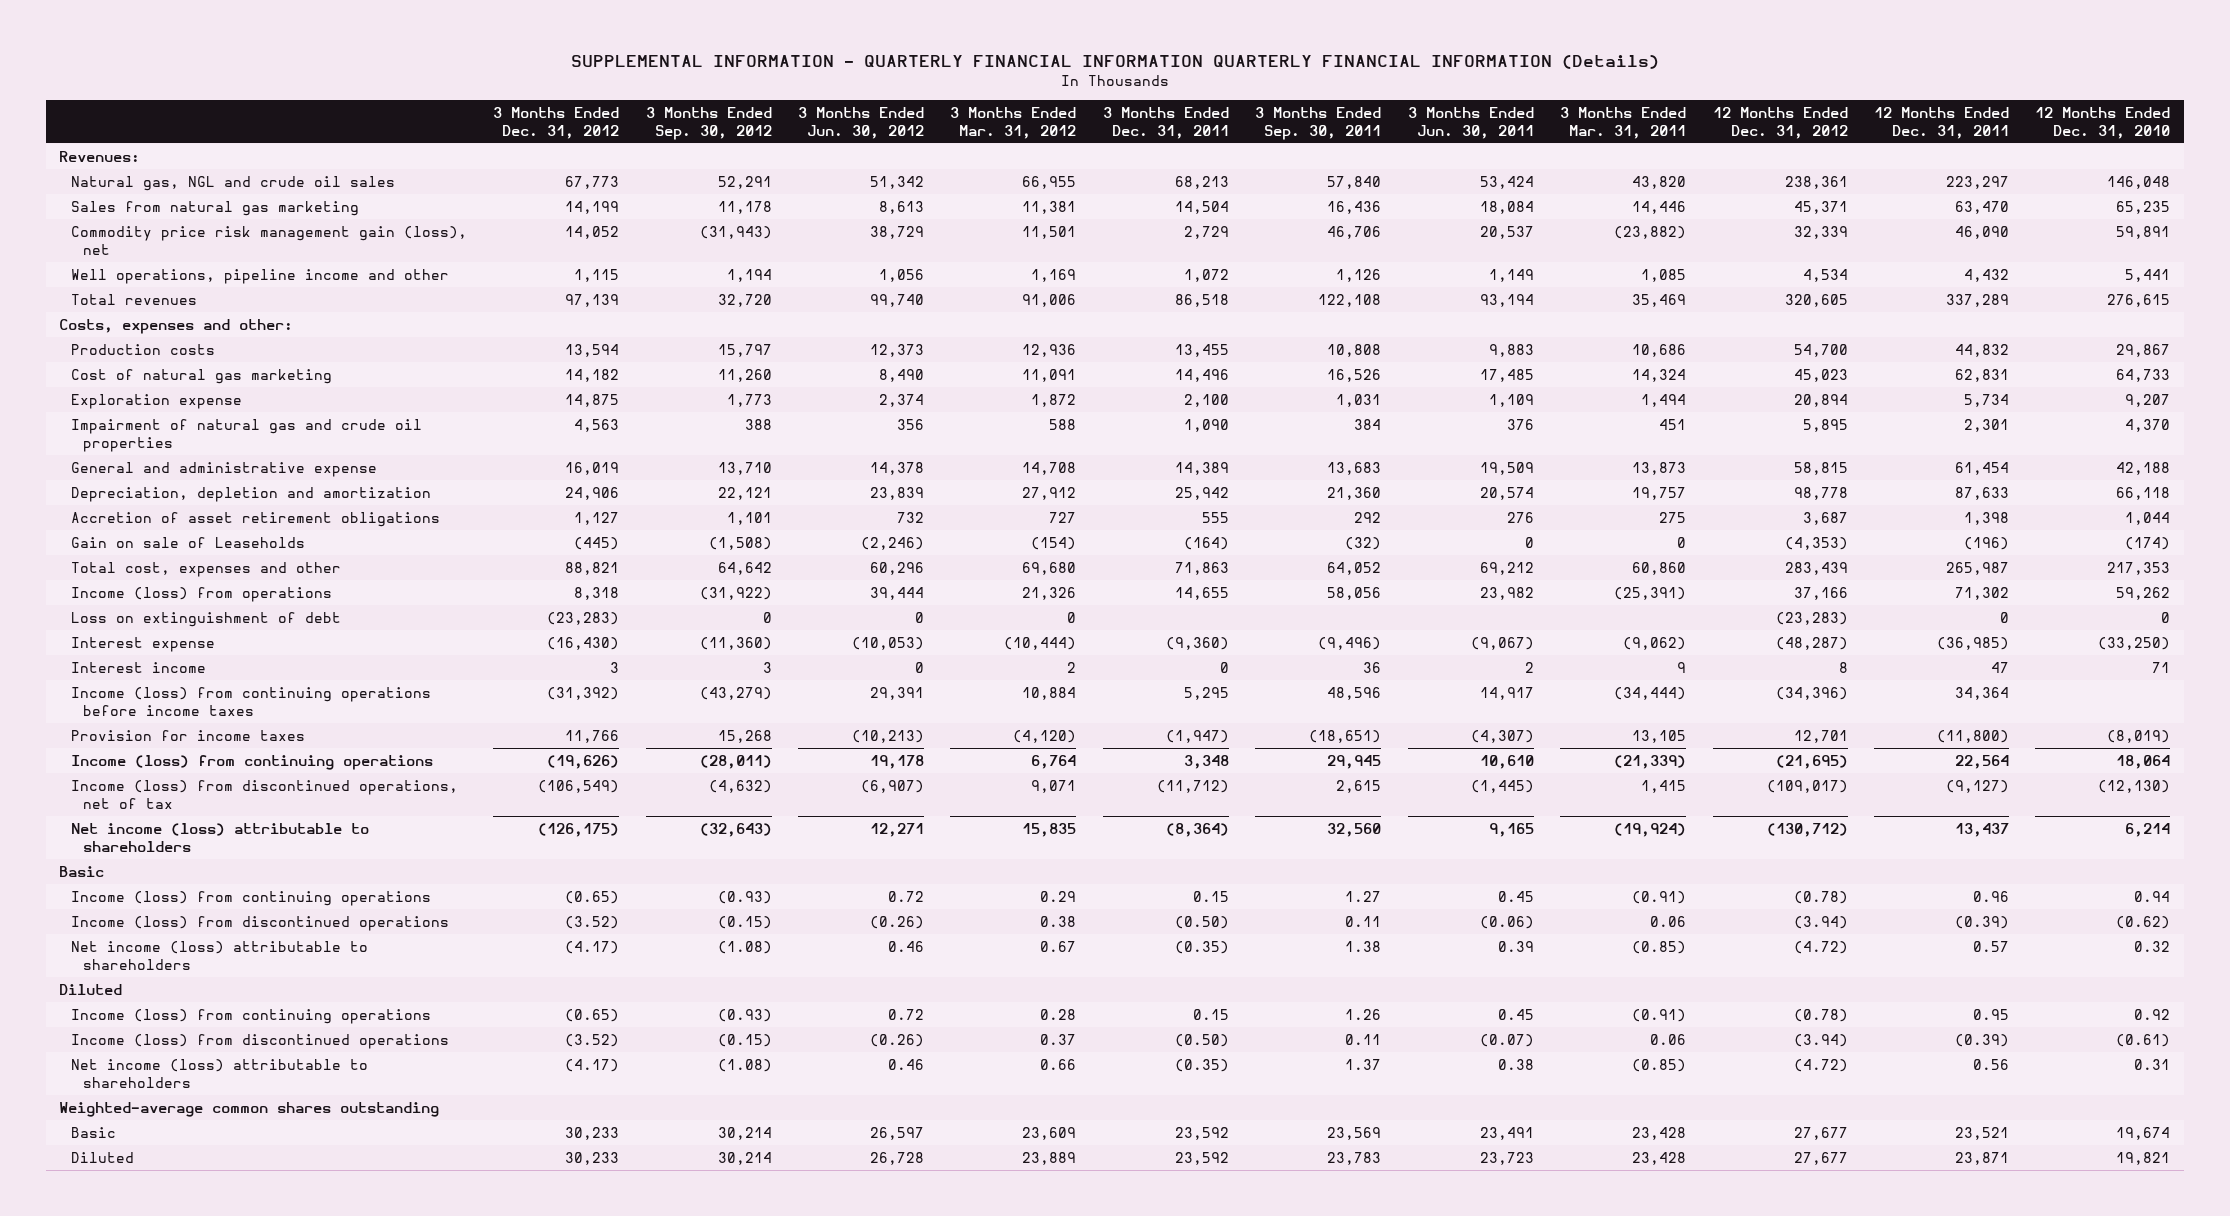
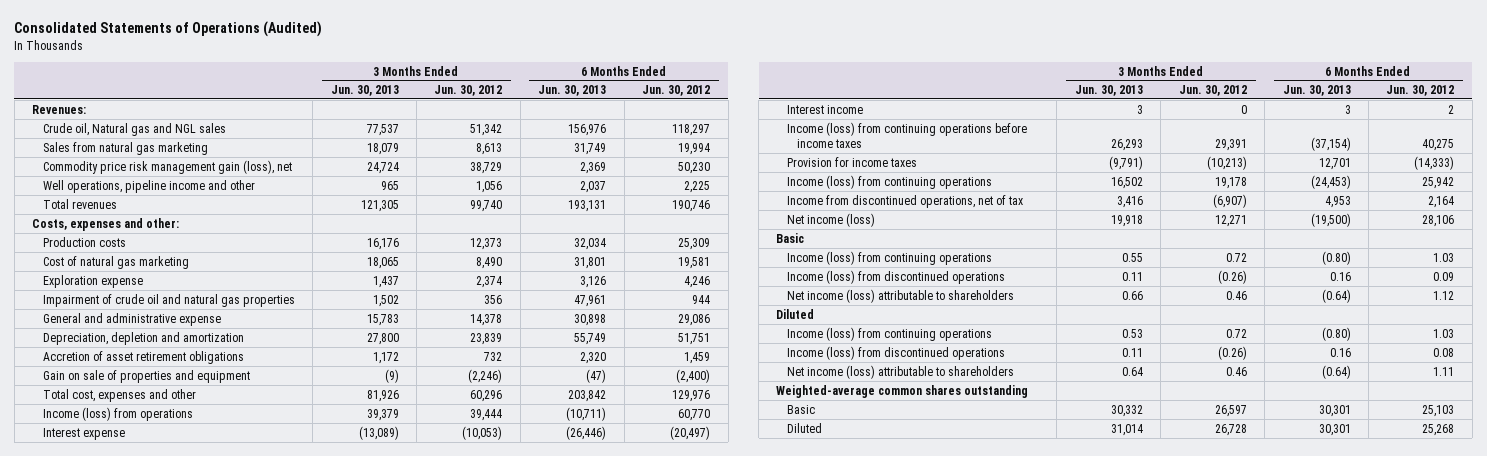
- SUPPLEMENTAL INFORMATION - QUARTERLY FINANCIAL INFORMATION QUARTERLY FINANCIAL INFORMATION (Details)
+ Consolidated Statements of Operations (Audited)
- | 3 Months Ended Dec. 31, 2012 | 3 Months Ended Sep. 30, 2012 | 3 Months Ended Jun. 30, 2012 | 3 Months Ended Mar. 31, 2012 | 3 Months Ended Dec. 31, 2011 | 3 Months Ended Sep. 30, 2011 | 3 Months Ended Jun. 30, 2011 | 3 Months Ended Mar. 31, 2011 | 12 Months Ended Dec. 31, 2012 | 12 Months Ended Dec. 31, 2011 | 12 Months Ended Dec. 31, 2010
+ | 3 Months Ended Jun. 30, 2013 | 3 Months Ended Jun. 30, 2012 | 6 Months Ended Jun. 30, 2013 | 6 Months Ended Jun. 30, 2012
- Natural gas, NGL and crude oil sales | 67,773 | 52,291 | 51,342 | 66,955 | 68,213 | 57,840 | 53,424 | 43,820 | 238,361 | 223,297 | 146,048
+ Crude oil, Natural gas and NGL sales | 77,537 | 51,342 | 156,976 | 118,297
- Impairment of natural gas and crude oil properties | 4,563 | 388 | 356 | 588 | 1,090 | 384 | 376 | 451 | 5,895 | 2,301 | 4,370
+ Impairment of crude oil and natural gas properties | 1,502 | 356 | 47,961 | 944
- Gain on sale of Leaseholds | (445) | (1,508) | (2,246) | (154) | (164) | (32) | 0 | 0 | (4,353) | (196) | (174)
+ Gain on sale of properties and equipment | (9) | (2,246) | (47) | (2,400)
- Loss on extinguishment of debt | (23,283) | 0 | 0 | 0 | | | | | (23,283) | 0 | 0
- Income (loss) from discontinued operations, net of tax | (106,549) | (4,632) | (6,907) | 9,071 | (11,712) | 2,615 | (1,445) | 1,415 | (109,017) | (9,127) | (12,130)
- Net income (loss) attributable to shareholders | (126,175) | (32,643) | 12,271 | 15,835 | (8,364) | 32,560 | 9,165 | (19,924) | (130,712) | 13,437 | 6,214
+ Income from discontinued operations, net of tax | 3,416 | (6,907) | 4,953 | 2,164
+ Net income (loss) | 19,918 | 12,271 | (19,500) | 28,106

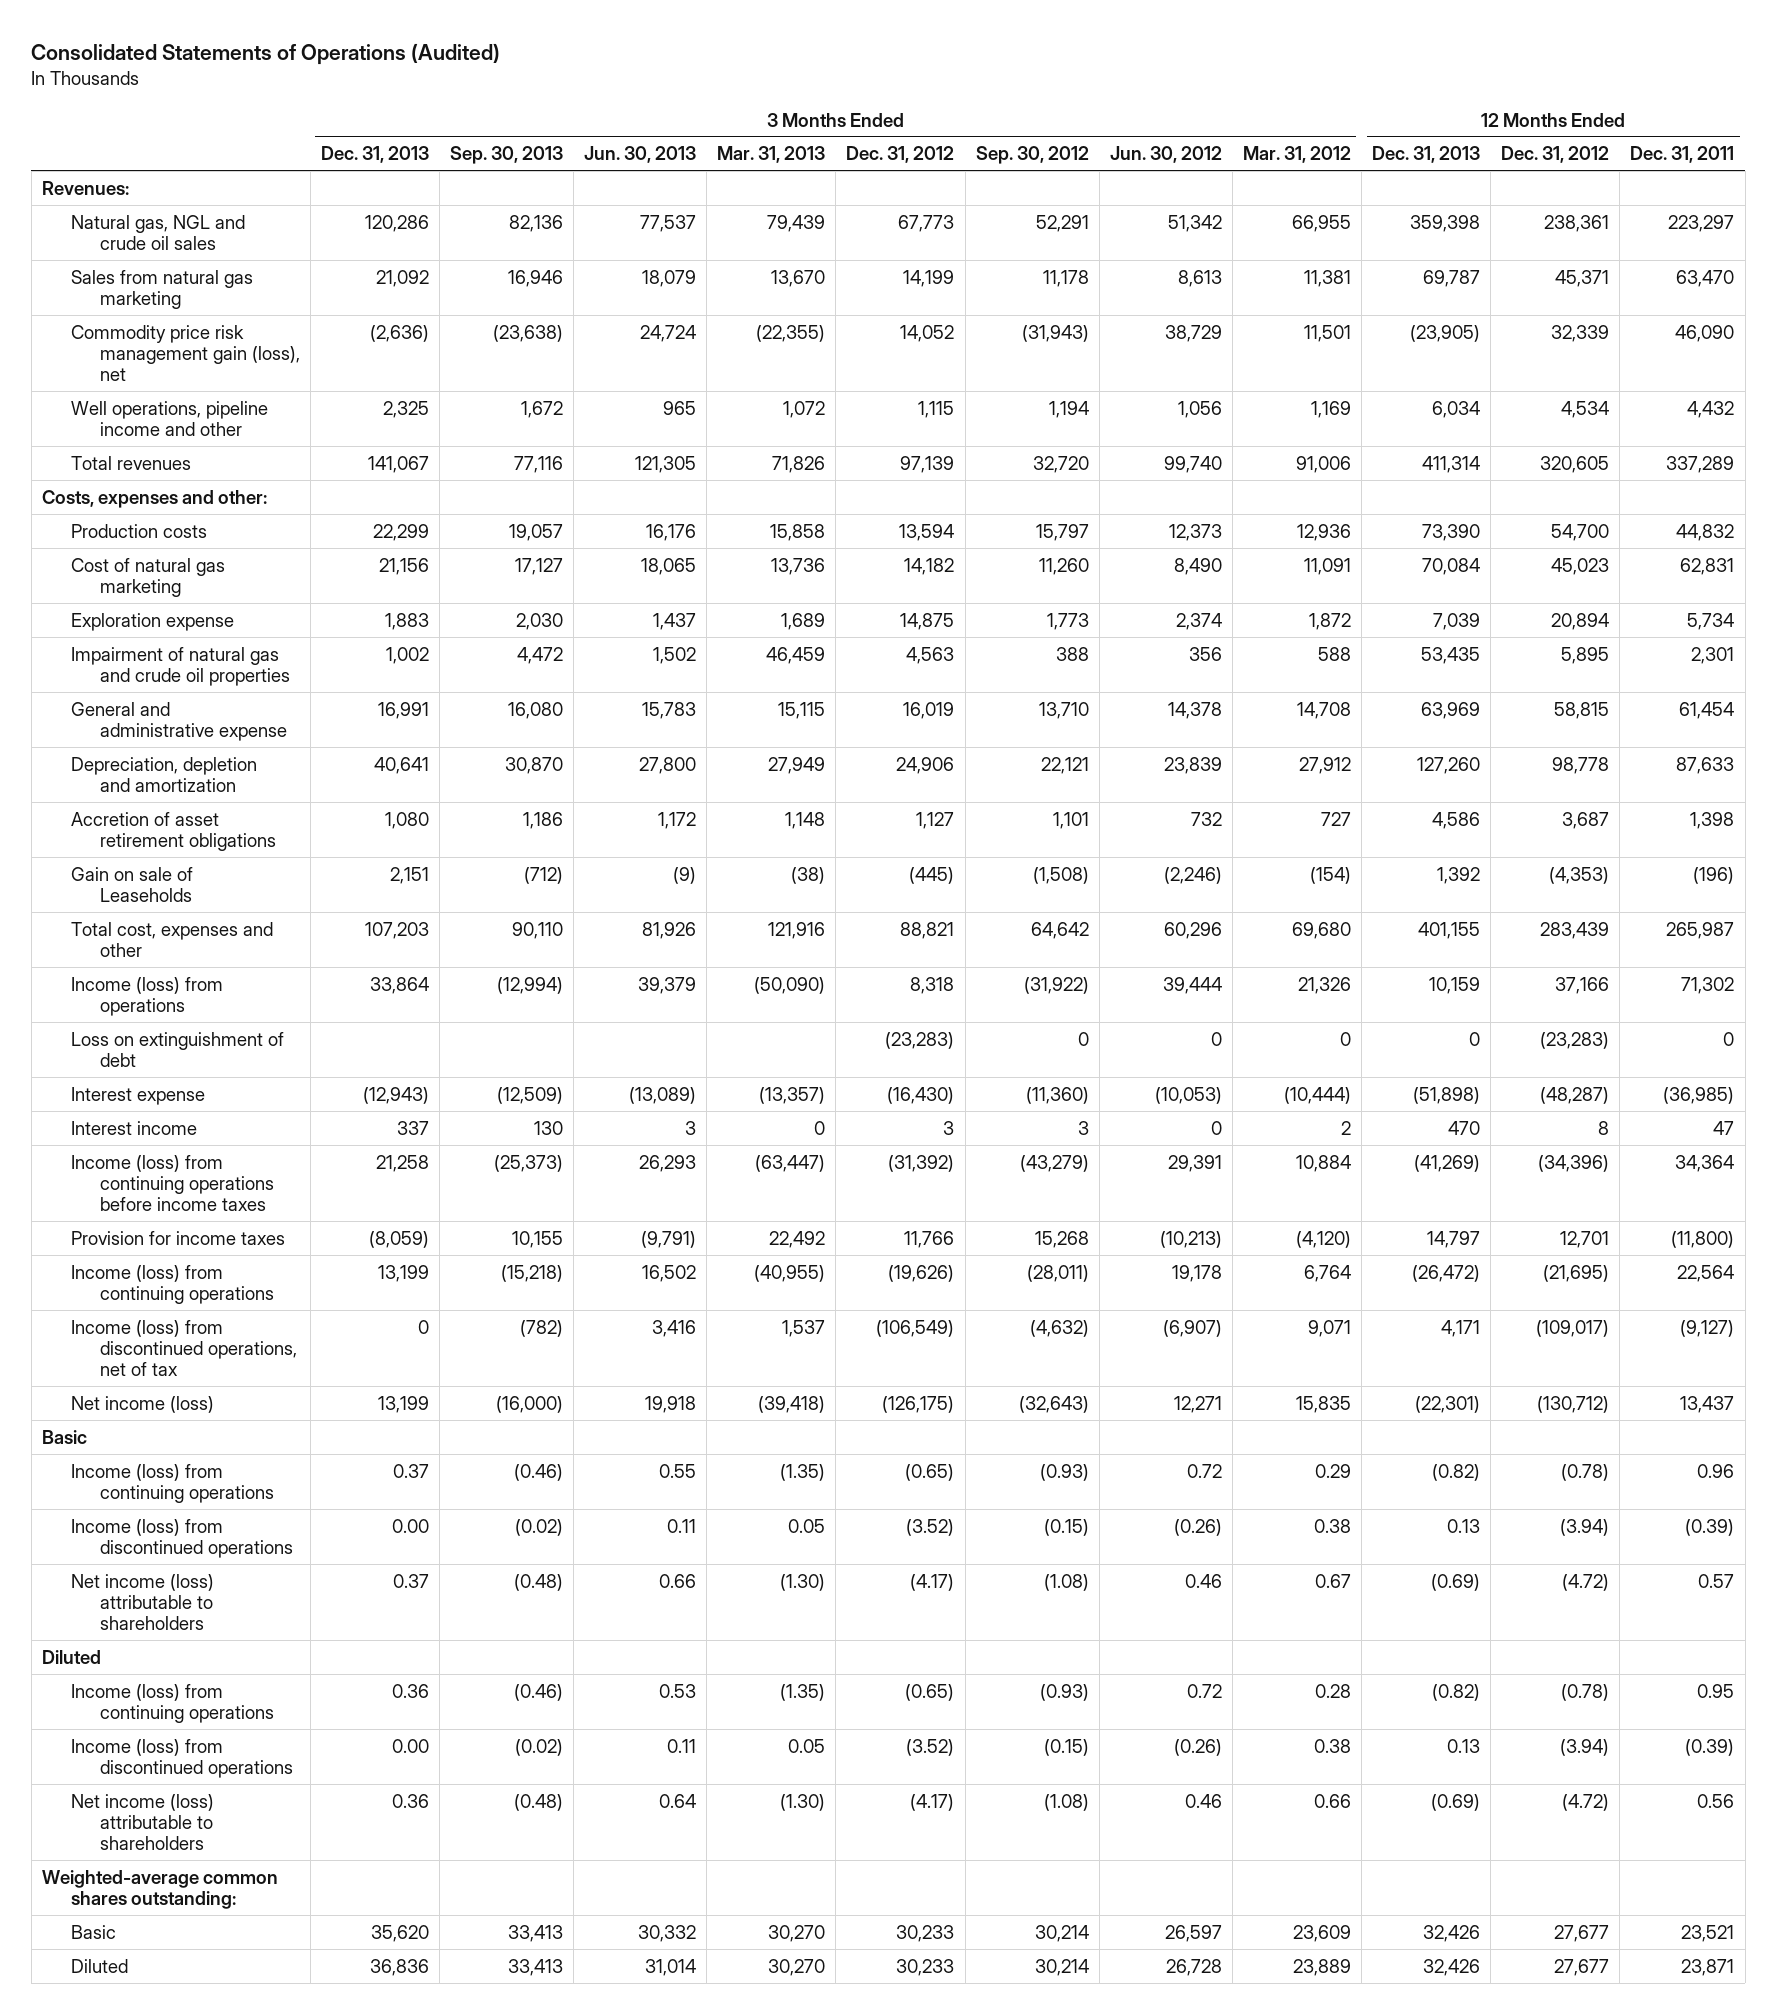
- | 3 Months Ended Jun. 30, 2013 | 3 Months Ended Jun. 30, 2012 | 6 Months Ended Jun. 30, 2013 | 6 Months Ended Jun. 30, 2012
+ | 3 Months Ended Dec. 31, 2013 | 3 Months Ended Sep. 30, 2013 | 3 Months Ended Jun. 30, 2013 | 3 Months Ended Mar. 31, 2013 | 3 Months Ended Dec. 31, 2012 | 3 Months Ended Sep. 30, 2012 | 3 Months Ended Jun. 30, 2012 | 3 Months Ended Mar. 31, 2012 | 12 Months Ended Dec. 31, 2013 | 12 Months Ended Dec. 31, 2012 | 12 Months Ended Dec. 31, 2011
- Crude oil, Natural gas and NGL sales | 77,537 | 51,342 | 156,976 | 118,297
+ Natural gas, NGL and crude oil sales | 120,286 | 82,136 | 77,537 | 79,439 | 67,773 | 52,291 | 51,342 | 66,955 | 359,398 | 238,361 | 223,297
- Impairment of crude oil and natural gas properties | 1,502 | 356 | 47,961 | 944
+ Impairment of natural gas and crude oil properties | 1,002 | 4,472 | 1,502 | 46,459 | 4,563 | 388 | 356 | 588 | 53,435 | 5,895 | 2,301
- Gain on sale of properties and equipment | (9) | (2,246) | (47) | (2,400)
+ Gain on sale of Leaseholds | 2,151 | (712) | (9) | (38) | (445) | (1,508) | (2,246) | (154) | 1,392 | (4,353) | (196)
+ Loss on extinguishment of debt | | | | | (23,283) | 0 | 0 | 0 | 0 | (23,283) | 0
- Income from discontinued operations, net of tax | 3,416 | (6,907) | 4,953 | 2,164
+ Income (loss) from discontinued operations, net of tax | 0 | (782) | 3,416 | 1,537 | (106,549) | (4,632) | (6,907) | 9,071 | 4,171 | (109,017) | (9,127)
- Weighted-average common shares outstanding
+ Weighted-average common shares outstanding:

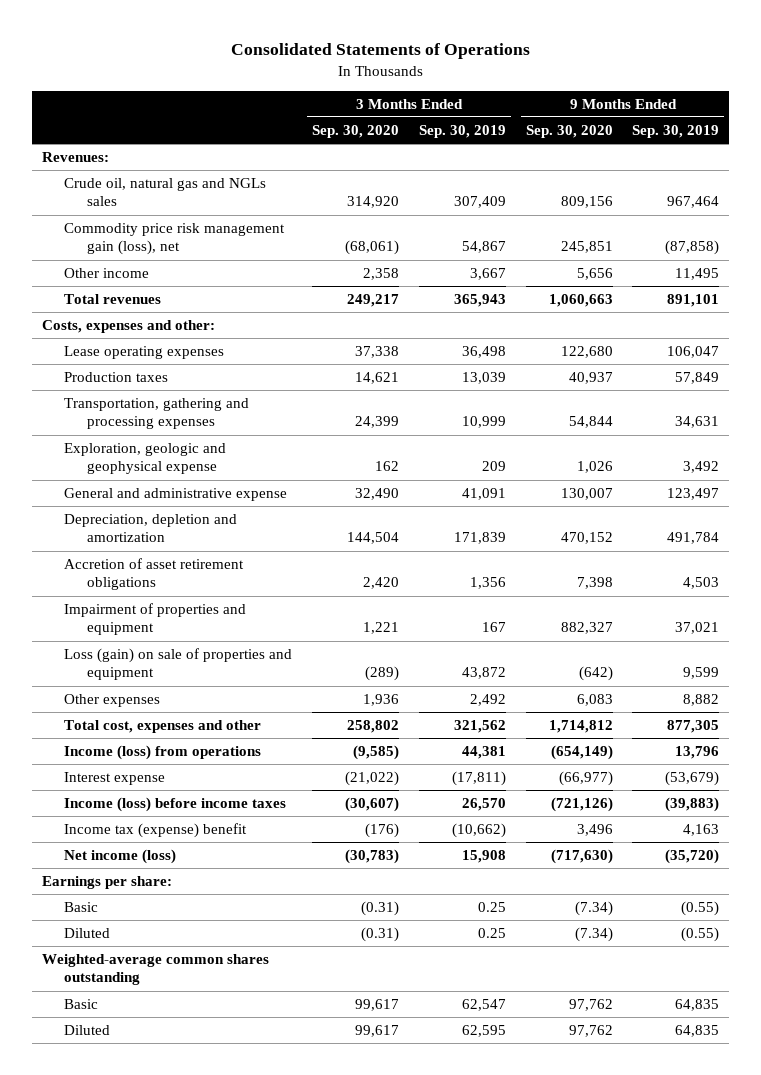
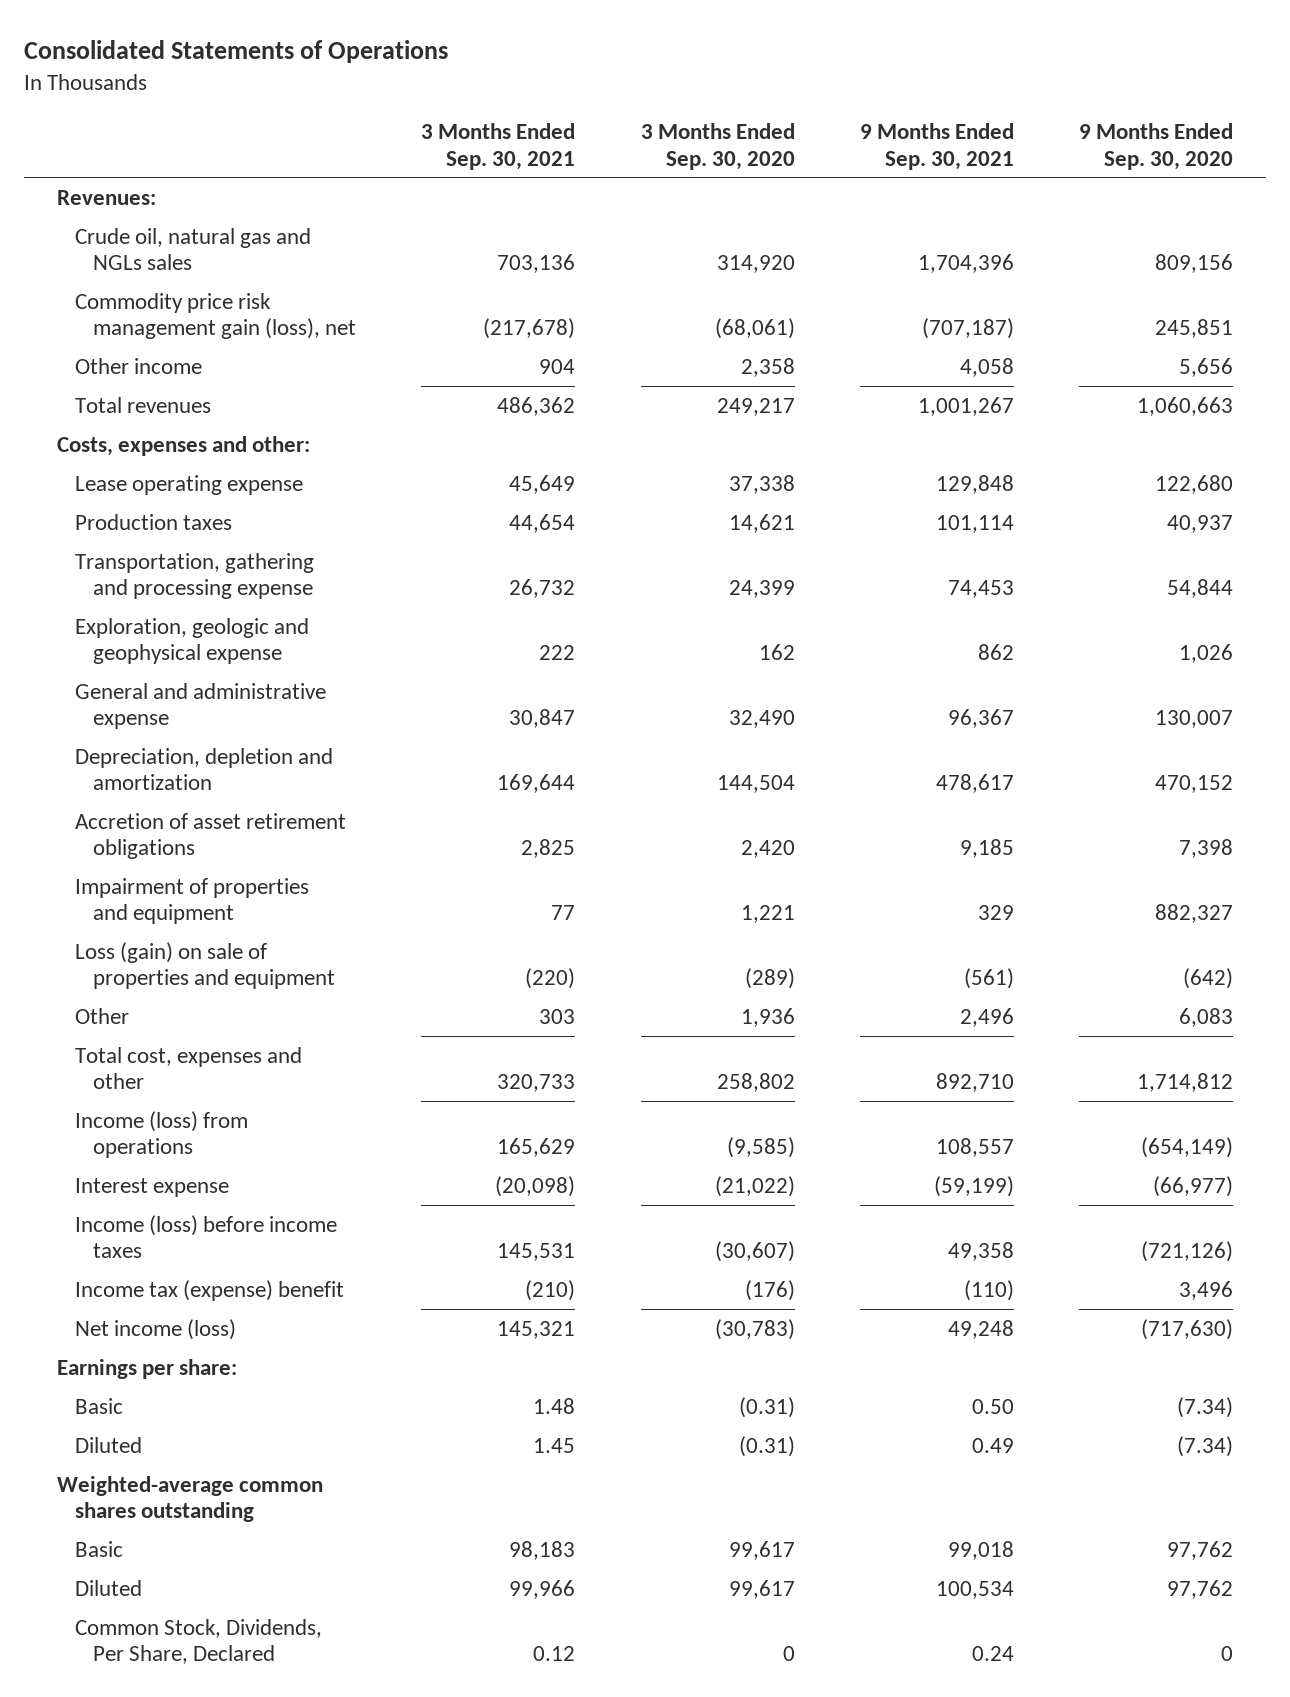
- | 3 Months Ended Sep. 30, 2020 | 3 Months Ended Sep. 30, 2019 | 9 Months Ended Sep. 30, 2020 | 9 Months Ended Sep. 30, 2019
+ | 3 Months Ended Sep. 30, 2021 | 3 Months Ended Sep. 30, 2020 | 9 Months Ended Sep. 30, 2021 | 9 Months Ended Sep. 30, 2020
- Lease operating expenses | 37,338 | 36,498 | 122,680 | 106,047
+ Lease operating expense | 45,649 | 37,338 | 129,848 | 122,680
- Transportation, gathering and processing expenses | 24,399 | 10,999 | 54,844 | 34,631
+ Transportation, gathering and processing expense | 26,732 | 24,399 | 74,453 | 54,844
- Other expenses | 1,936 | 2,492 | 6,083 | 8,882
+ Other | 303 | 1,936 | 2,496 | 6,083
+ Common Stock, Dividends, Per Share, Declared | 0.12 | 0 | 0.24 | 0

